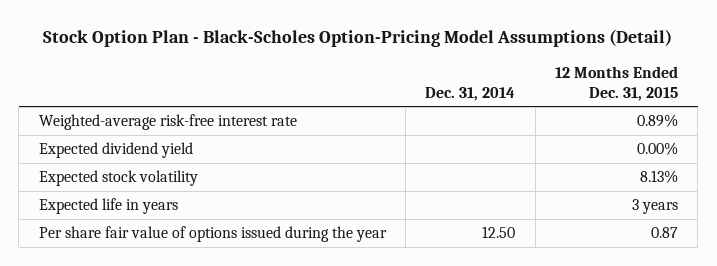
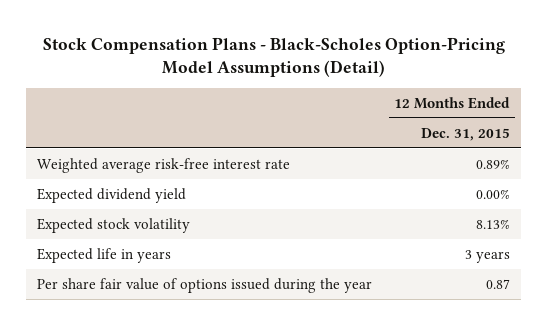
- Stock Option Plan - Black-Scholes Option-Pricing Model Assumptions (Detail)
+ Stock Compensation Plans - Black-Scholes Option-Pricing Model Assumptions (Detail)
- | Dec. 31, 2014 | 12 Months Ended Dec. 31, 2015
+ | 12 Months Ended Dec. 31, 2015
- Weighted-average risk-free interest rate | | 0.89%
+ Weighted average risk-free interest rate | 0.89%

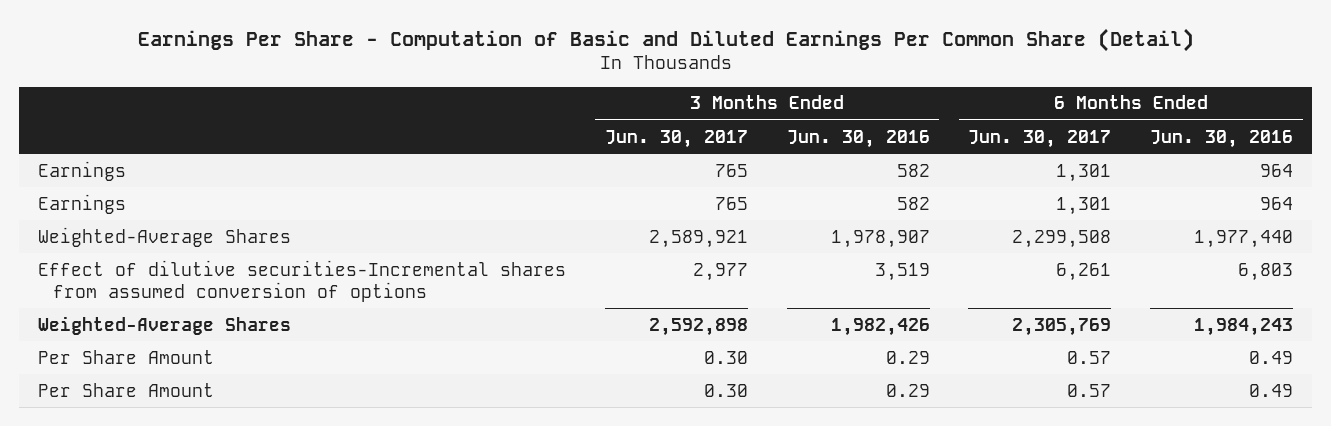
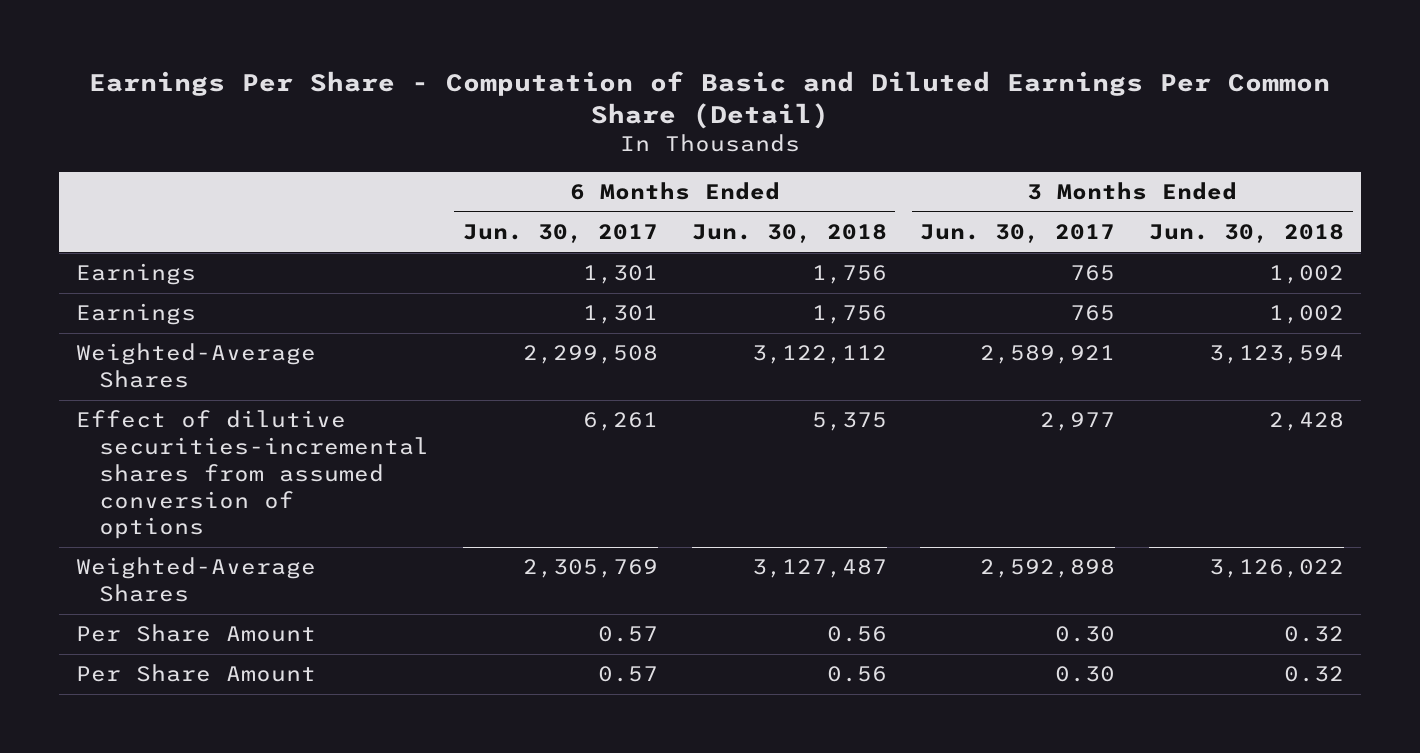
- | 3 Months Ended Jun. 30, 2017 | 3 Months Ended Jun. 30, 2016 | 6 Months Ended Jun. 30, 2017 | 6 Months Ended Jun. 30, 2016
+ | 6 Months Ended Jun. 30, 2017 | 6 Months Ended Jun. 30, 2018 | 3 Months Ended Jun. 30, 2017 | 3 Months Ended Jun. 30, 2018
- Effect of dilutive securities-Incremental shares from assumed conversion of options | 2,977 | 3,519 | 6,261 | 6,803
+ Effect of dilutive securities-incremental shares from assumed conversion of options | 6,261 | 5,375 | 2,977 | 2,428

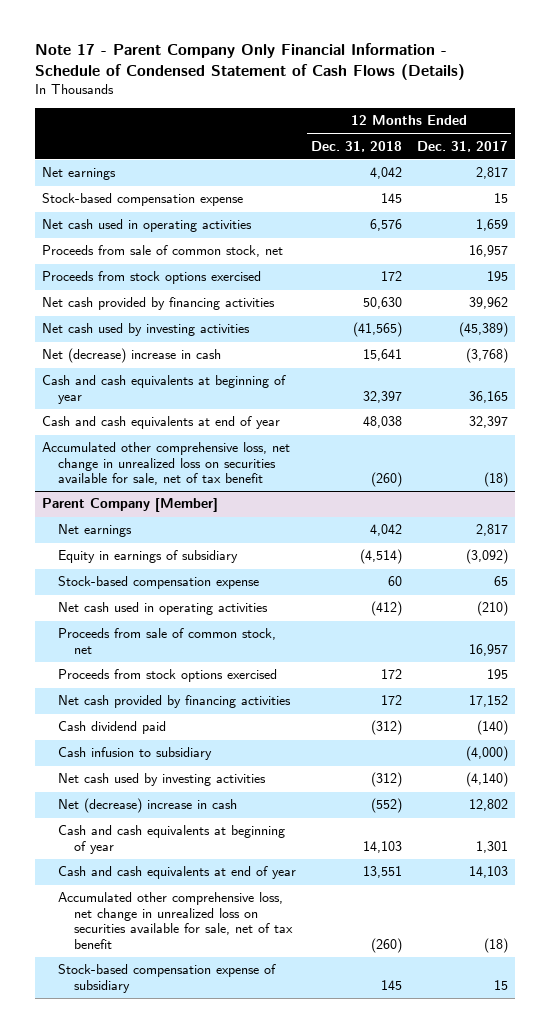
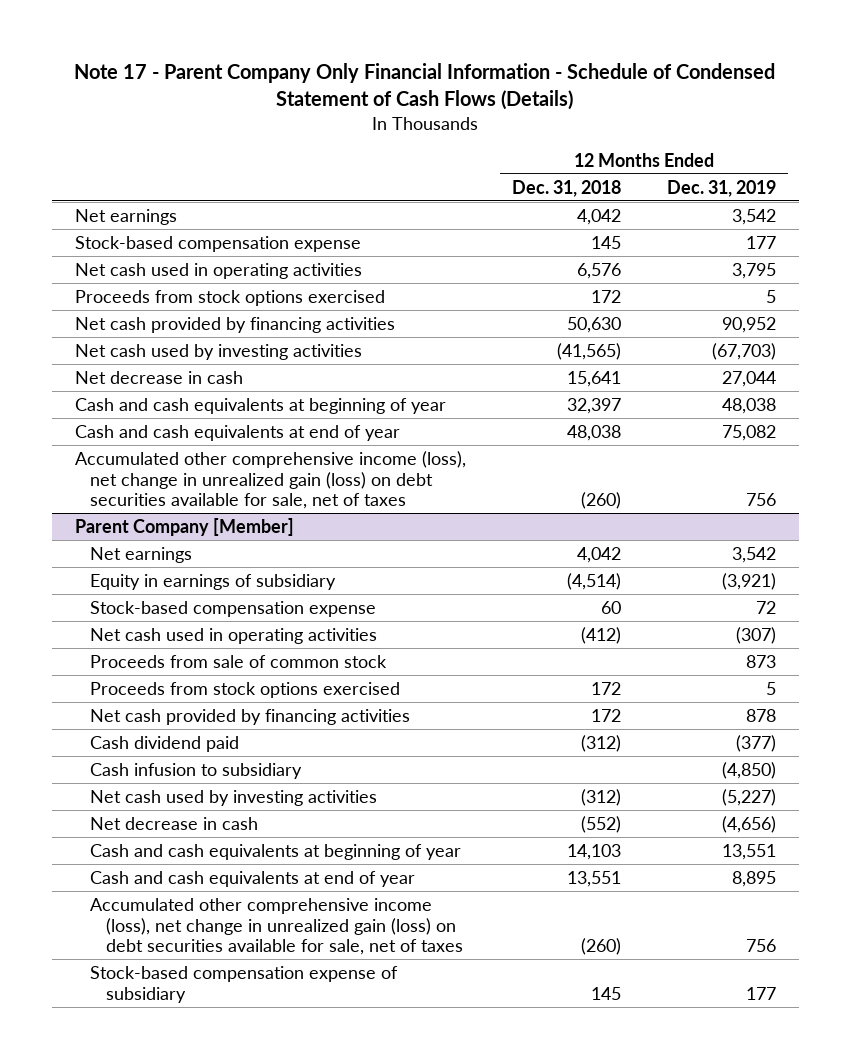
- | 12 Months Ended Dec. 31, 2018 | 12 Months Ended Dec. 31, 2017
+ | 12 Months Ended Dec. 31, 2018 | 12 Months Ended Dec. 31, 2019
- Proceeds from sale of common stock, net | | 16,957
- Net (decrease) increase in cash | 15,641 | (3,768)
+ Net decrease in cash | 15,641 | 27,044
- Accumulated other comprehensive loss, net change in unrealized loss on securities available for sale, net of tax benefit | (260) | (18)
+ Accumulated other comprehensive income (loss), net change in unrealized gain (loss) on debt securities available for sale, net of taxes | (260) | 756
@ Parent Company [Member]
- Proceeds from sale of common stock, net | | 16,957
+ Proceeds from sale of common stock | | 873
- Net (decrease) increase in cash | (552) | 12,802
+ Net decrease in cash | (552) | (4,656)
- Accumulated other comprehensive loss, net change in unrealized loss on securities available for sale, net of tax benefit | (260) | (18)
+ Accumulated other comprehensive income (loss), net change in unrealized gain (loss) on debt securities available for sale, net of taxes | (260) | 756

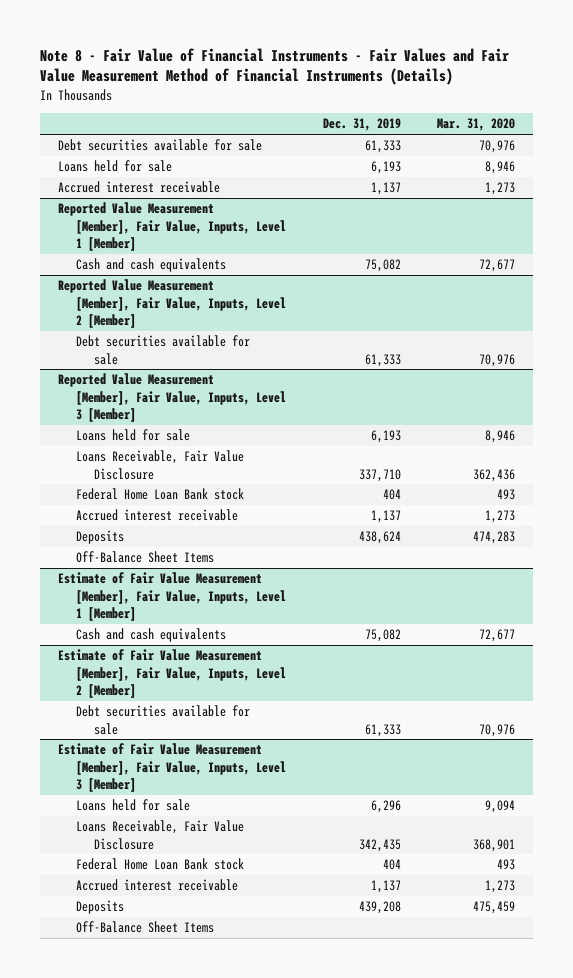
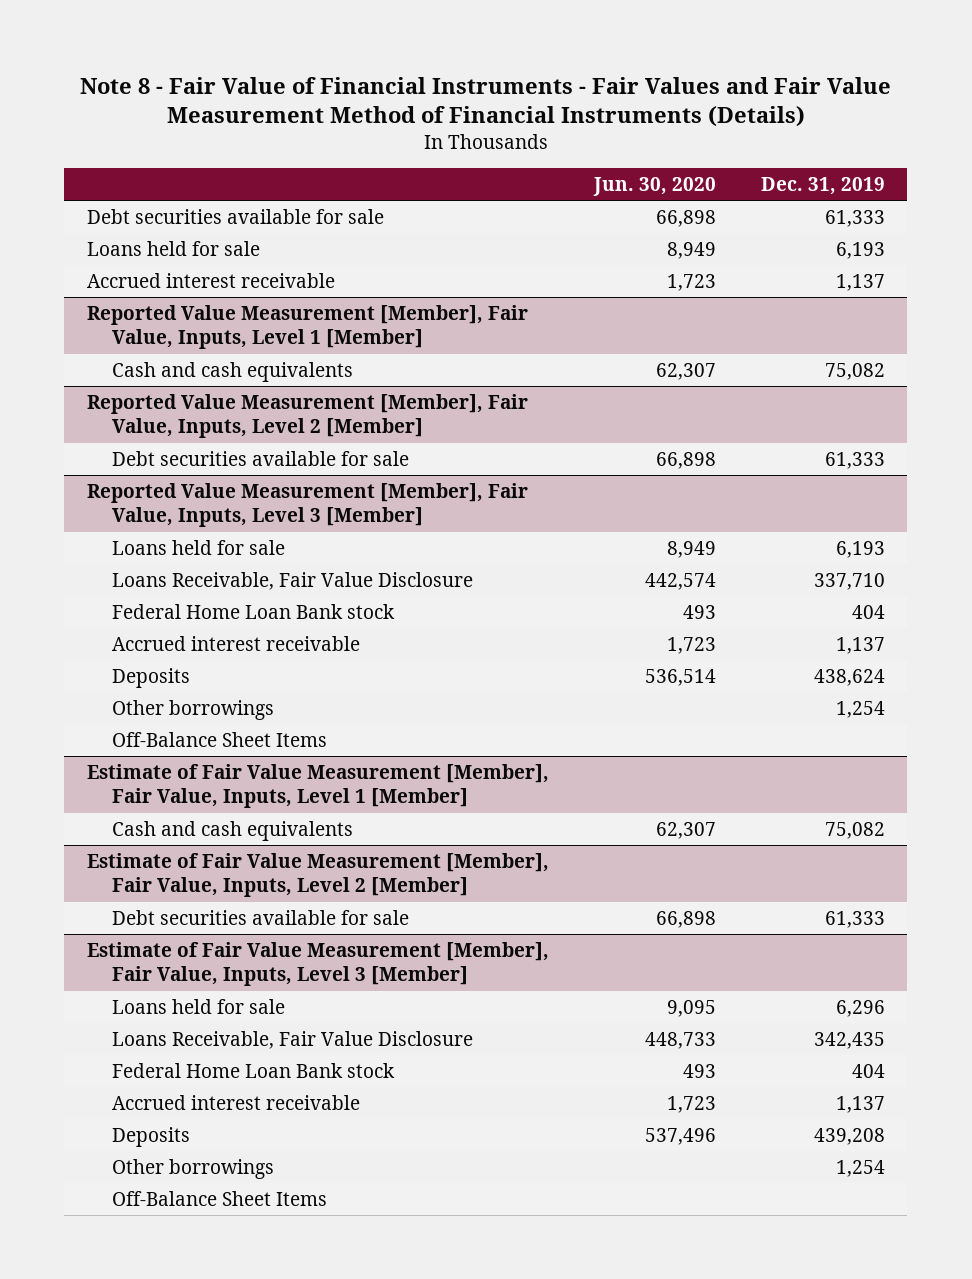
- | Dec. 31, 2019 | Mar. 31, 2020
+ | Jun. 30, 2020 | Dec. 31, 2019
@ Reported Value Measurement [Member], Fair Value, Inputs, Level 3 [Member]
+ Other borrowings | | 1,254
@ Estimate of Fair Value Measurement [Member], Fair Value, Inputs, Level 3 [Member]
+ Other borrowings | | 1,254

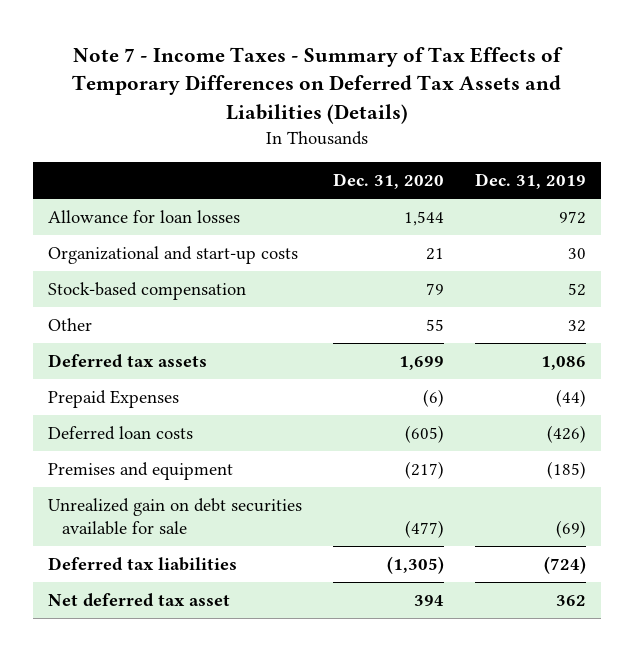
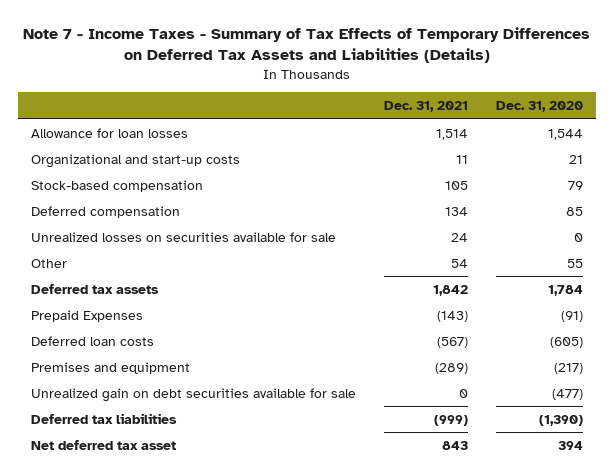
- | Dec. 31, 2020 | Dec. 31, 2019
+ | Dec. 31, 2021 | Dec. 31, 2020
+ Deferred compensation | 134 | 85
+ Unrealized losses on securities available for sale | 24 | 0
- Deferred tax assets | 1,699 | 1,086
- Prepaid Expenses | (6) | (44)
+ Deferred tax assets | 1,842 | 1,784
+ Prepaid Expenses | (143) | (91)
- Deferred tax liabilities | (1,305) | (724)
+ Deferred tax liabilities | (999) | (1,390)

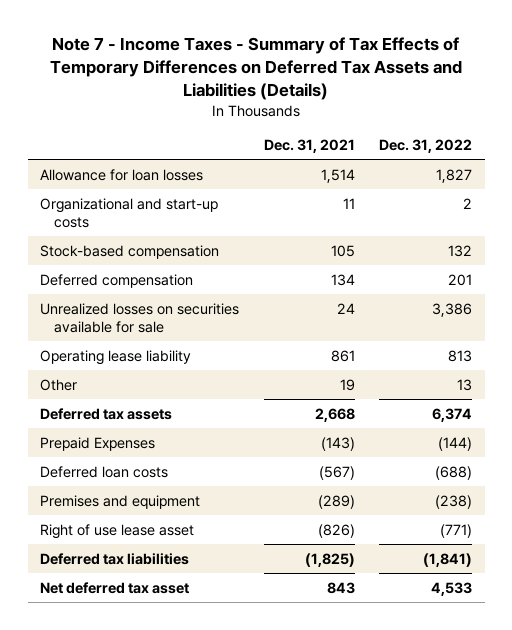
- | Dec. 31, 2021 | Dec. 31, 2020
+ | Dec. 31, 2021 | Dec. 31, 2022
- Other | 54 | 55
- Deferred tax assets | 1,842 | 1,784
+ Operating lease liability | 861 | 813
+ Other | 19 | 13
+ Deferred tax assets | 2,668 | 6,374
- Unrealized gain on debt securities available for sale | 0 | (477)
- Deferred tax liabilities | (999) | (1,390)
+ Right of use lease asset | (826) | (771)
+ Deferred tax liabilities | (1,825) | (1,841)

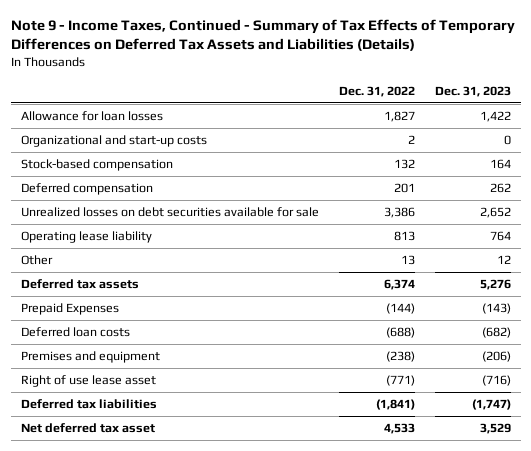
- Note 7 - Income Taxes - Summary of Tax Effects of Temporary Differences on Deferred Tax Assets and Liabilities (Details)
+ Note 9 - Income Taxes, Continued - Summary of Tax Effects of Temporary Differences on Deferred Tax Assets and Liabilities (Details)
- | Dec. 31, 2021 | Dec. 31, 2022
+ | Dec. 31, 2022 | Dec. 31, 2023
- Unrealized losses on securities available for sale | 24 | 3,386
+ Unrealized losses on debt securities available for sale | 3,386 | 2,652

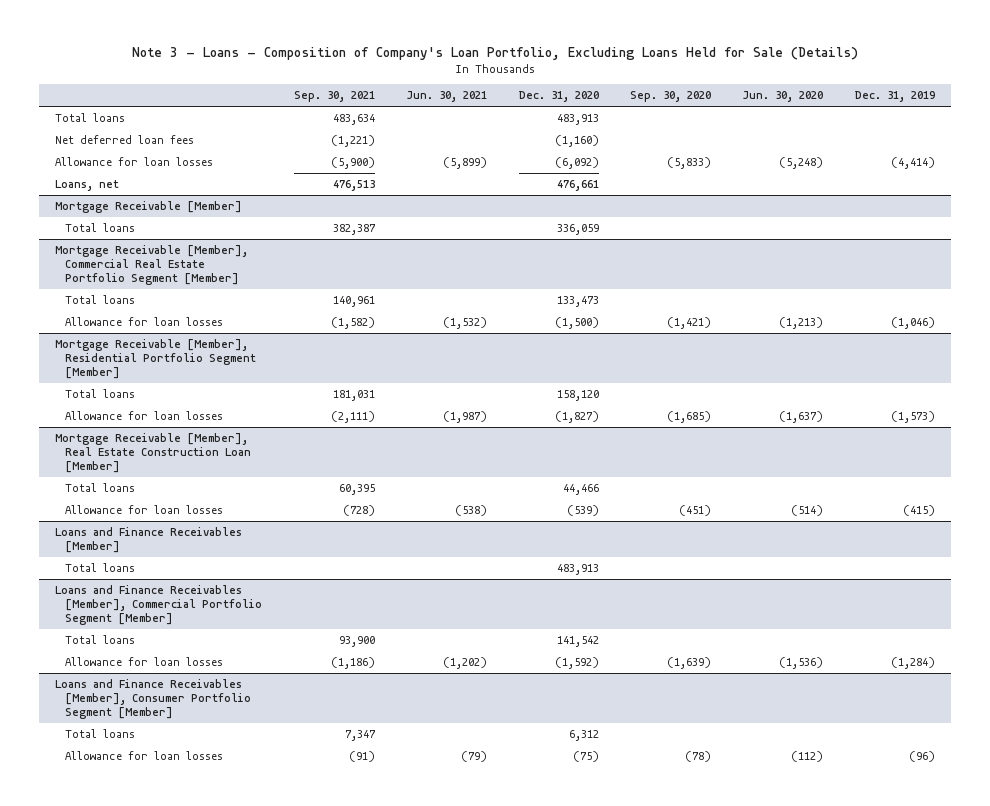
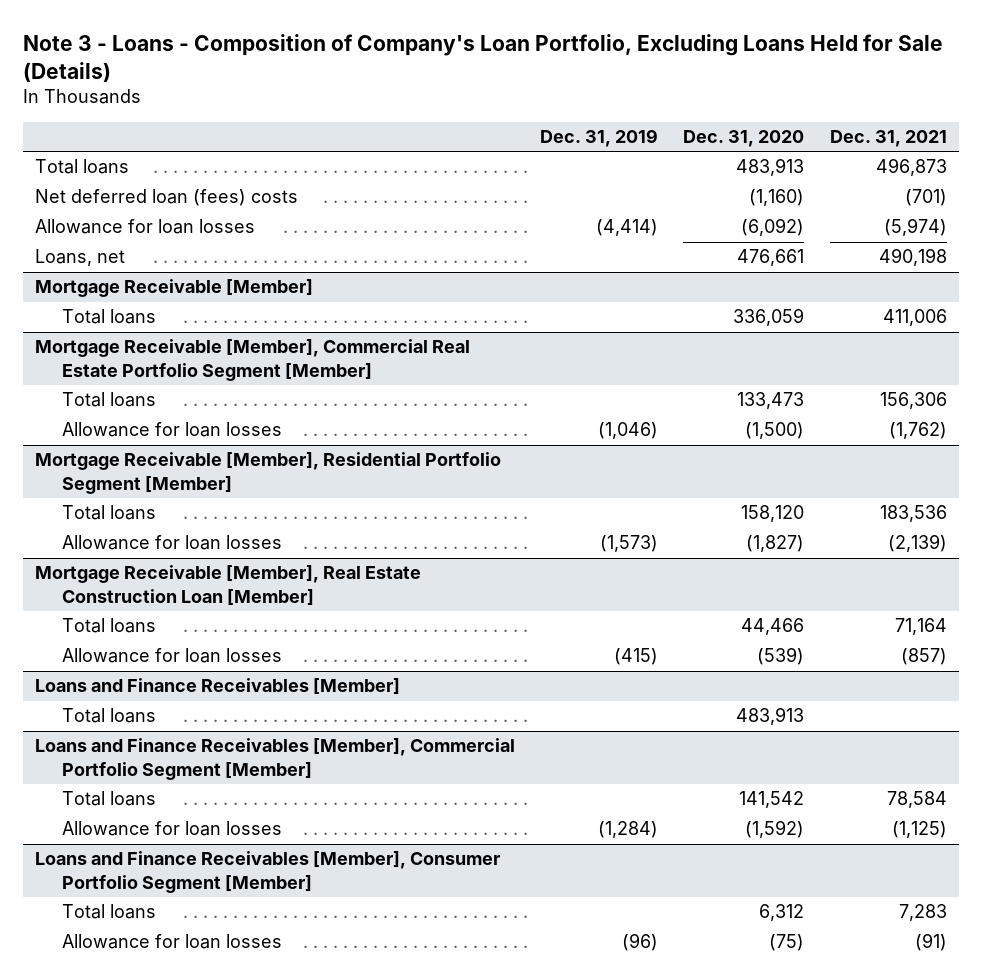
- | Sep. 30, 2021 | Jun. 30, 2021 | Dec. 31, 2020 | Sep. 30, 2020 | Jun. 30, 2020 | Dec. 31, 2019
+ | Dec. 31, 2019 | Dec. 31, 2020 | Dec. 31, 2021
- Net deferred loan fees | (1,221) | | (1,160) | | |
+ Net deferred loan (fees) costs | | (1,160) | (701)

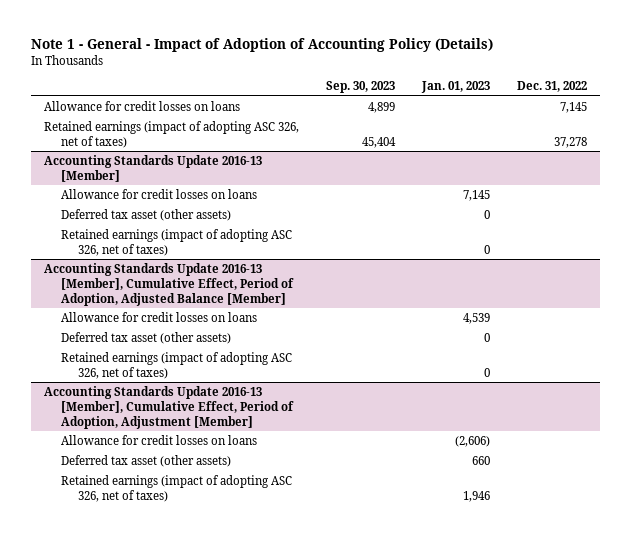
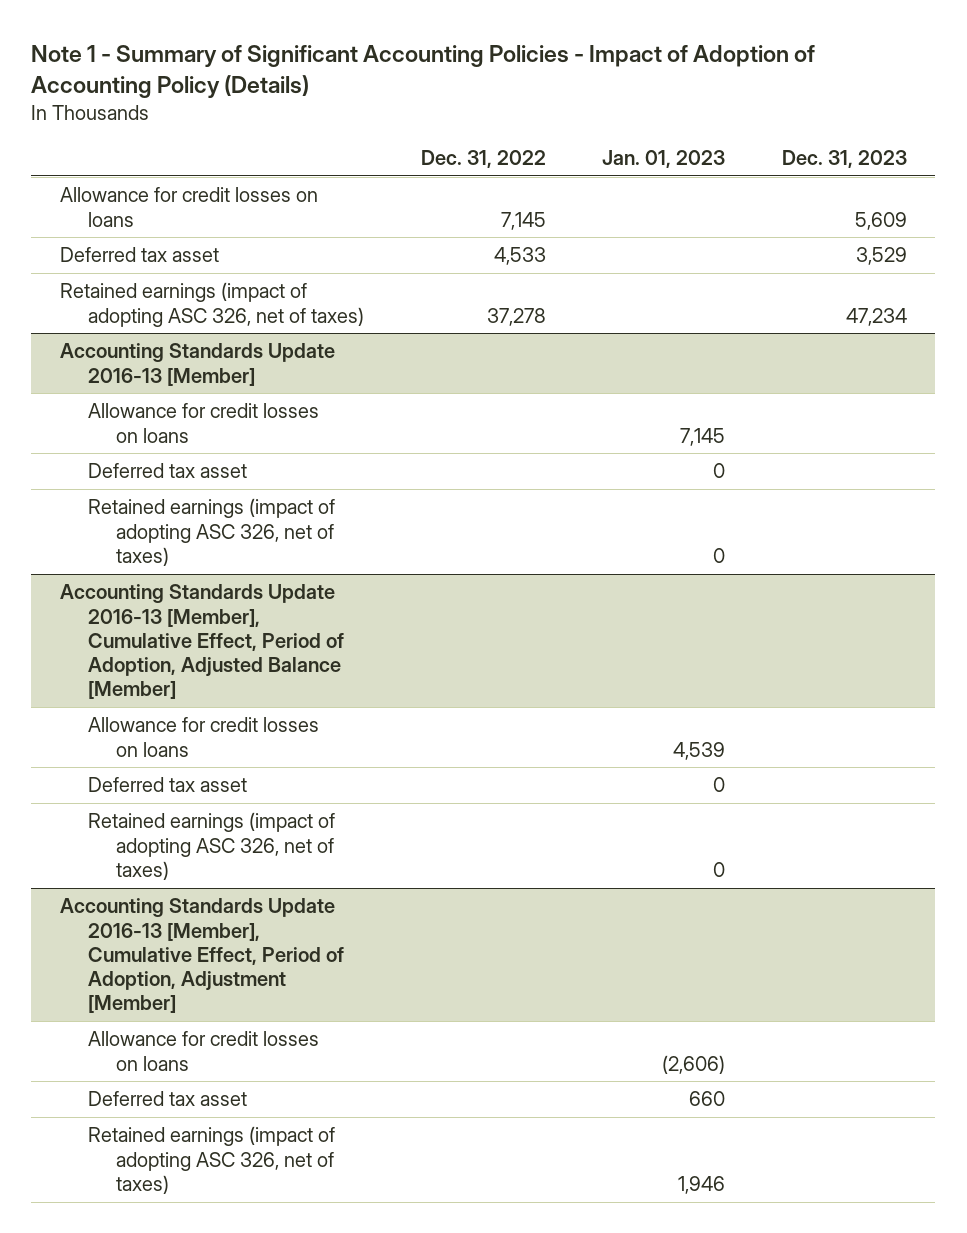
- Note 1 - General - Impact of Adoption of Accounting Policy (Details)
+ Note 1 - Summary of Significant Accounting Policies - Impact of Adoption of Accounting Policy (Details)
- | Sep. 30, 2023 | Jan. 01, 2023 | Dec. 31, 2022
+ | Dec. 31, 2022 | Jan. 01, 2023 | Dec. 31, 2023
+ Deferred tax asset | 4,533 | | 3,529
@ Accounting Standards Update 2016-13 [Member]
- Deferred tax asset (other assets) | | 0 |
+ Deferred tax asset | | 0 |
@ Accounting Standards Update 2016-13 [Member], Cumulative Effect, Period of Adoption, Adjusted Balance [Member]
- Deferred tax asset (other assets) | | 0 |
+ Deferred tax asset | | 0 |
@ Accounting Standards Update 2016-13 [Member], Cumulative Effect, Period of Adoption, Adjustment [Member]
- Deferred tax asset (other assets) | | 660 |
+ Deferred tax asset | | 660 |

